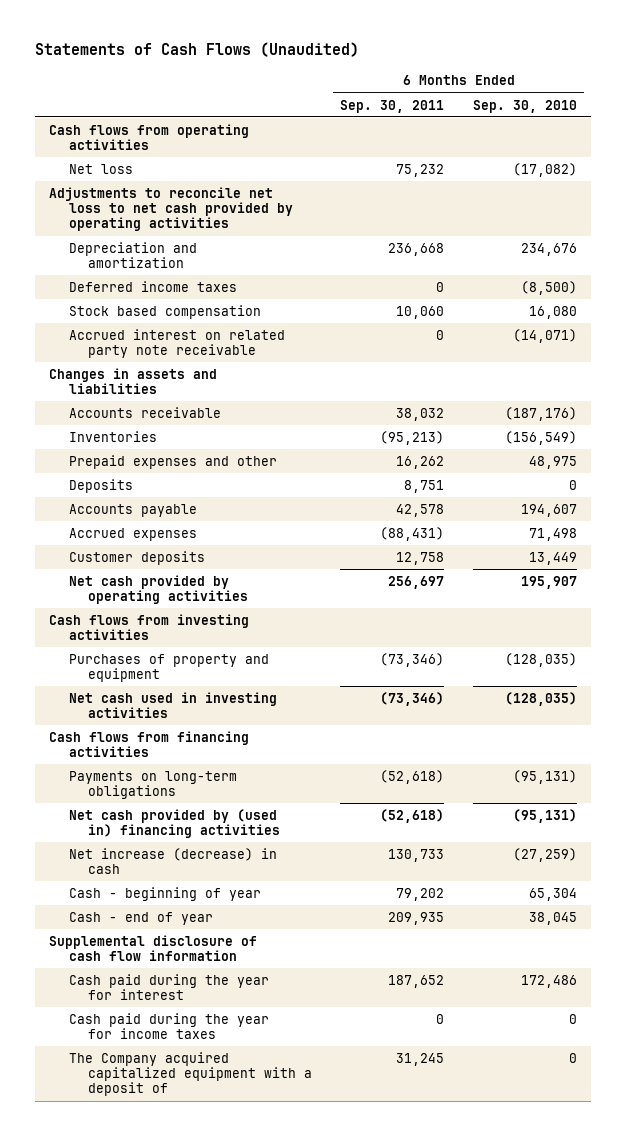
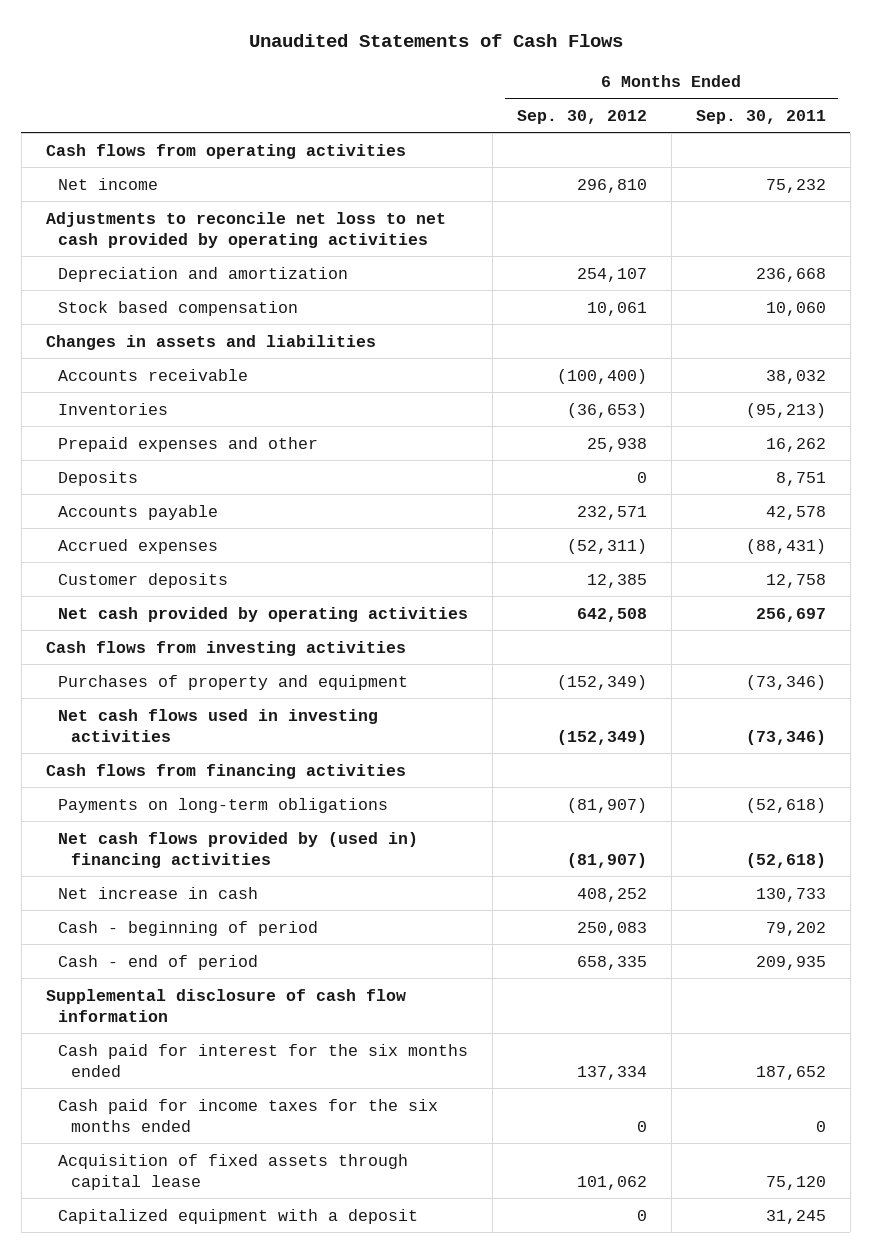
- Statements of Cash Flows (Unaudited)
+ Unaudited Statements of Cash Flows
- | 6 Months Ended Sep. 30, 2011 | 6 Months Ended Sep. 30, 2010
+ | 6 Months Ended Sep. 30, 2012 | 6 Months Ended Sep. 30, 2011
- Net loss | 75,232 | (17,082)
+ Net income | 296,810 | 75,232
- Deferred income taxes | 0 | (8,500)
- Accrued interest on related party note receivable | 0 | (14,071)
- Net cash used in investing activities | (73,346) | (128,035)
+ Net cash flows used in investing activities | (152,349) | (73,346)
- Net cash provided by (used in) financing activities | (52,618) | (95,131)
- Net increase (decrease) in cash | 130,733 | (27,259)
- Cash - beginning of year | 79,202 | 65,304
- Cash - end of year | 209,935 | 38,045
+ Net cash flows provided by (used in) financing activities | (81,907) | (52,618)
+ Net increase in cash | 408,252 | 130,733
+ Cash - beginning of period | 250,083 | 79,202
+ Cash - end of period | 658,335 | 209,935
- Cash paid during the year for interest | 187,652 | 172,486
- Cash paid during the year for income taxes | 0 | 0
- The Company acquired capitalized equipment with a deposit of | 31,245 | 0
+ Cash paid for interest for the six months ended | 137,334 | 187,652
+ Cash paid for income taxes for the six months ended | 0 | 0
+ Acquisition of fixed assets through capital lease | 101,062 | 75,120
+ Capitalized equipment with a deposit | 0 | 31,245

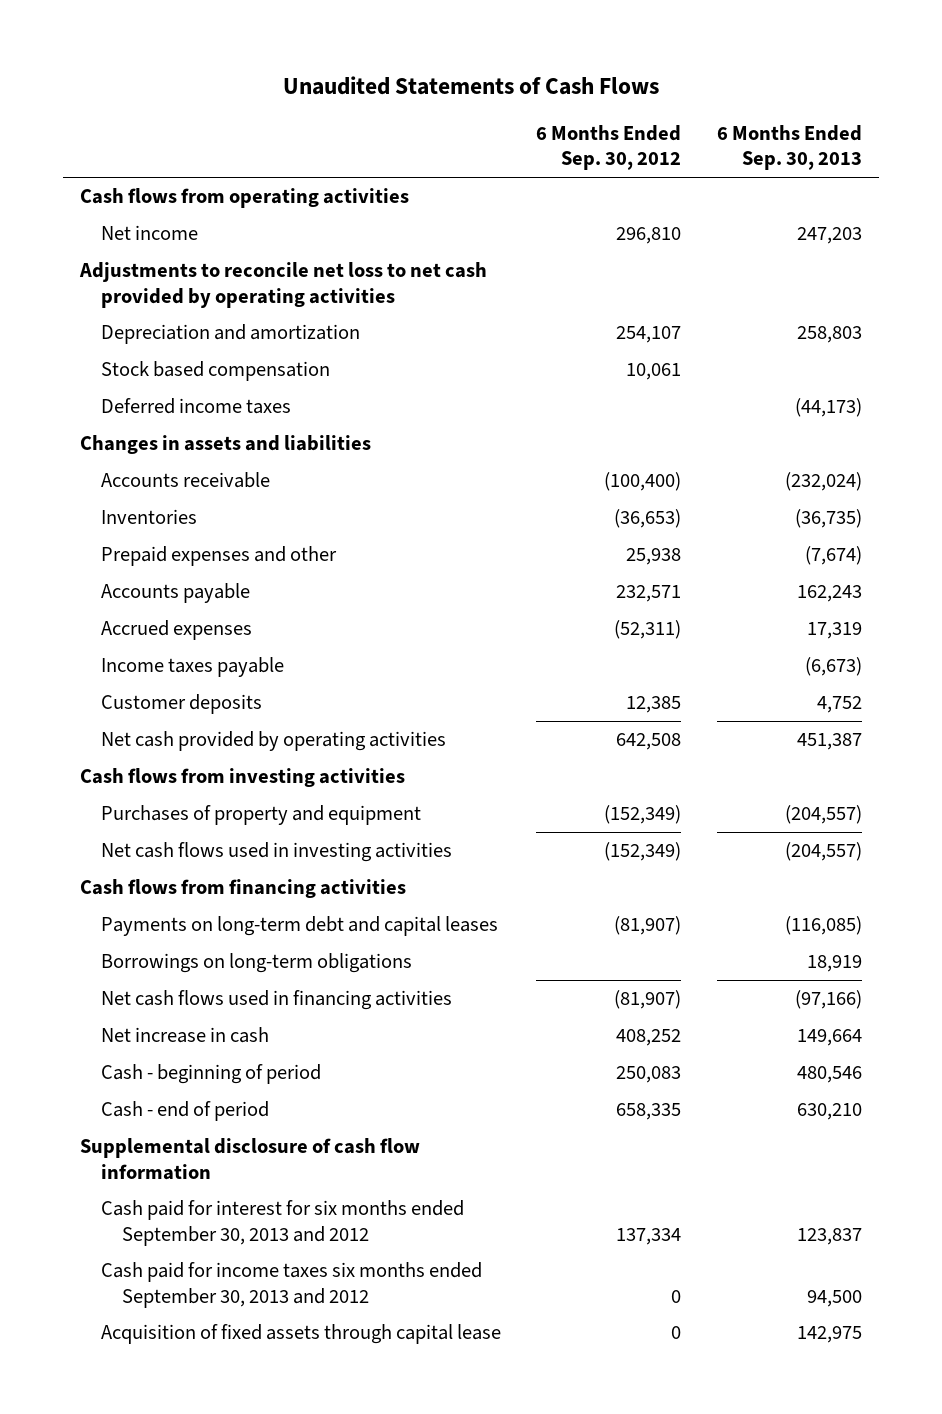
- | 6 Months Ended Sep. 30, 2012 | 6 Months Ended Sep. 30, 2011
+ | 6 Months Ended Sep. 30, 2012 | 6 Months Ended Sep. 30, 2013
+ Deferred income taxes | | (44,173)
- Deposits | 0 | 8,751
+ Income taxes payable | | (6,673)
- Payments on long-term obligations | (81,907) | (52,618)
- Net cash flows provided by (used in) financing activities | (81,907) | (52,618)
+ Payments on long-term debt and capital leases | (81,907) | (116,085)
+ Borrowings on long-term obligations | | 18,919
+ Net cash flows used in financing activities | (81,907) | (97,166)
- Cash paid for interest for the six months ended | 137,334 | 187,652
- Cash paid for income taxes for the six months ended | 0 | 0
- Acquisition of fixed assets through capital lease | 101,062 | 75,120
- Capitalized equipment with a deposit | 0 | 31,245
+ Cash paid for interest for six months ended September 30, 2013 and 2012 | 137,334 | 123,837
+ Cash paid for income taxes six months ended September 30, 2013 and 2012 | 0 | 94,500
+ Acquisition of fixed assets through capital lease | 0 | 142,975

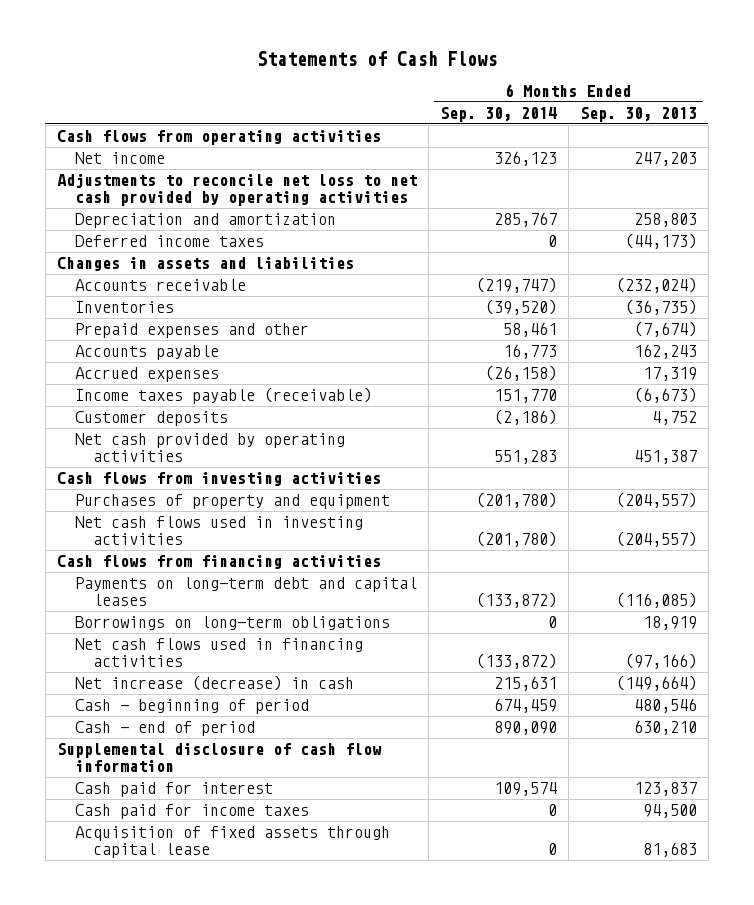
- Unaudited Statements of Cash Flows
+ Statements of Cash Flows
- | 6 Months Ended Sep. 30, 2012 | 6 Months Ended Sep. 30, 2013
+ | 6 Months Ended Sep. 30, 2014 | 6 Months Ended Sep. 30, 2013
- Stock based compensation | 10,061 |
- Income taxes payable | | (6,673)
+ Income taxes payable (receivable) | 151,770 | (6,673)
- Net increase in cash | 408,252 | 149,664
+ Net increase (decrease) in cash | 215,631 | (149,664)
- Cash paid for interest for six months ended September 30, 2013 and 2012 | 137,334 | 123,837
- Cash paid for income taxes six months ended September 30, 2013 and 2012 | 0 | 94,500
- Acquisition of fixed assets through capital lease | 0 | 142,975
+ Cash paid for interest | 109,574 | 123,837
+ Cash paid for income taxes | 0 | 94,500
+ Acquisition of fixed assets through capital lease | 0 | 81,683

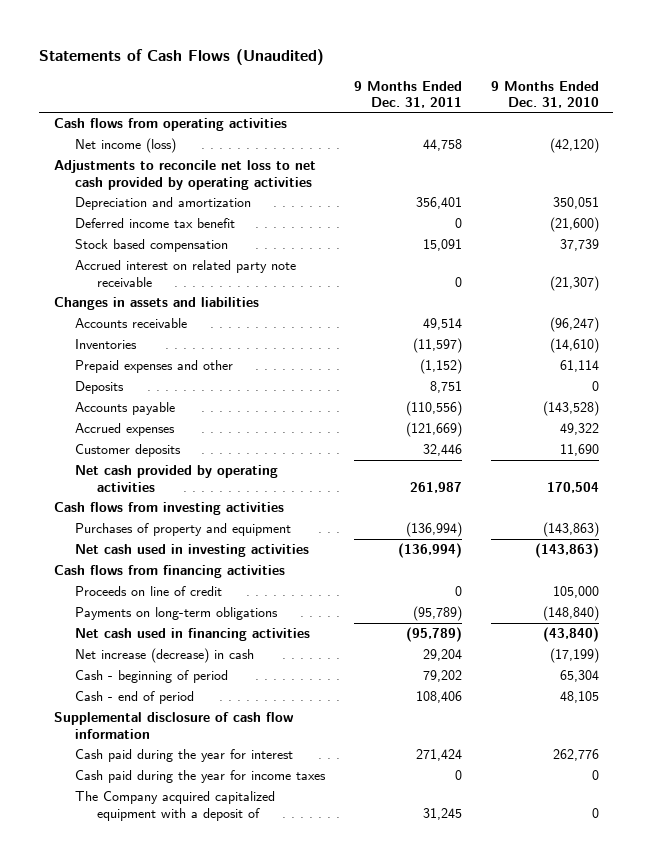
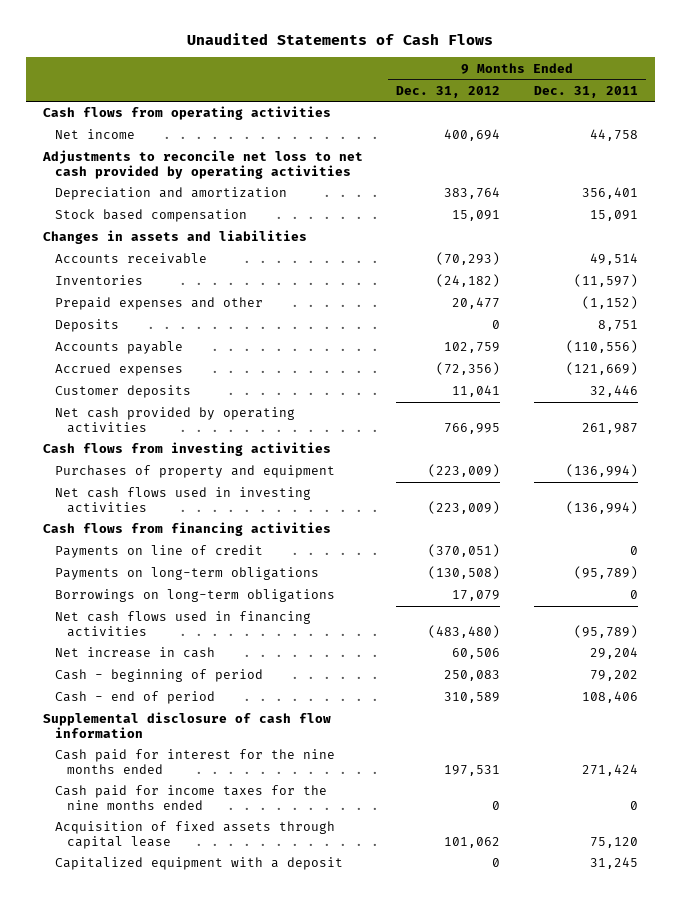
- Statements of Cash Flows (Unaudited)
+ Unaudited Statements of Cash Flows
- | 9 Months Ended Dec. 31, 2011 | 9 Months Ended Dec. 31, 2010
+ | 9 Months Ended Dec. 31, 2012 | 9 Months Ended Dec. 31, 2011
- Net income (loss) | 44,758 | (42,120)
+ Net income | 400,694 | 44,758
- Deferred income tax benefit | 0 | (21,600)
- Accrued interest on related party note receivable | 0 | (21,307)
- Net cash used in investing activities | (136,994) | (143,863)
+ Net cash flows used in investing activities | (223,009) | (136,994)
- Proceeds on line of credit | 0 | 105,000
+ Payments on line of credit | (370,051) | 0
- Net cash used in financing activities | (95,789) | (43,840)
- Net increase (decrease) in cash | 29,204 | (17,199)
+ Borrowings on long-term obligations | 17,079 | 0
+ Net cash flows used in financing activities | (483,480) | (95,789)
+ Net increase in cash | 60,506 | 29,204
- Cash paid during the year for interest | 271,424 | 262,776
- Cash paid during the year for income taxes | 0 | 0
- The Company acquired capitalized equipment with a deposit of | 31,245 | 0
+ Cash paid for interest for the nine months ended | 197,531 | 271,424
+ Cash paid for income taxes for the nine months ended | 0 | 0
+ Acquisition of fixed assets through capital lease | 101,062 | 75,120
+ Capitalized equipment with a deposit | 0 | 31,245

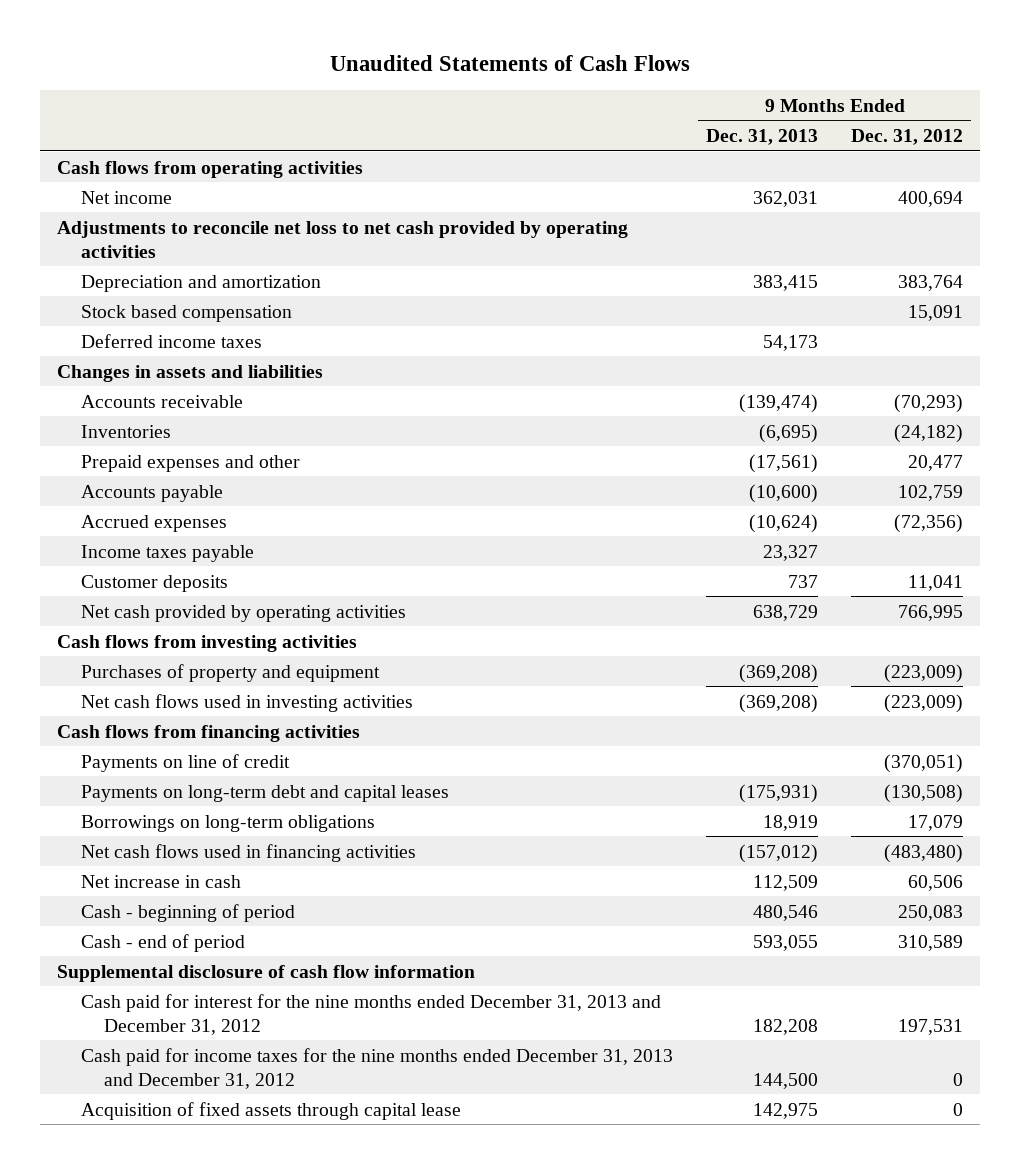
- | 9 Months Ended Dec. 31, 2012 | 9 Months Ended Dec. 31, 2011
+ | 9 Months Ended Dec. 31, 2013 | 9 Months Ended Dec. 31, 2012
+ Deferred income taxes | 54,173 |
- Deposits | 0 | 8,751
+ Income taxes payable | 23,327 |
- Payments on long-term obligations | (130,508) | (95,789)
+ Payments on long-term debt and capital leases | (175,931) | (130,508)
- Cash paid for interest for the nine months ended | 197,531 | 271,424
- Cash paid for income taxes for the nine months ended | 0 | 0
- Acquisition of fixed assets through capital lease | 101,062 | 75,120
- Capitalized equipment with a deposit | 0 | 31,245
+ Cash paid for interest for the nine months ended December 31, 2013 and December 31, 2012 | 182,208 | 197,531
+ Cash paid for income taxes for the nine months ended December 31, 2013 and December 31, 2012 | 144,500 | 0
+ Acquisition of fixed assets through capital lease | 142,975 | 0

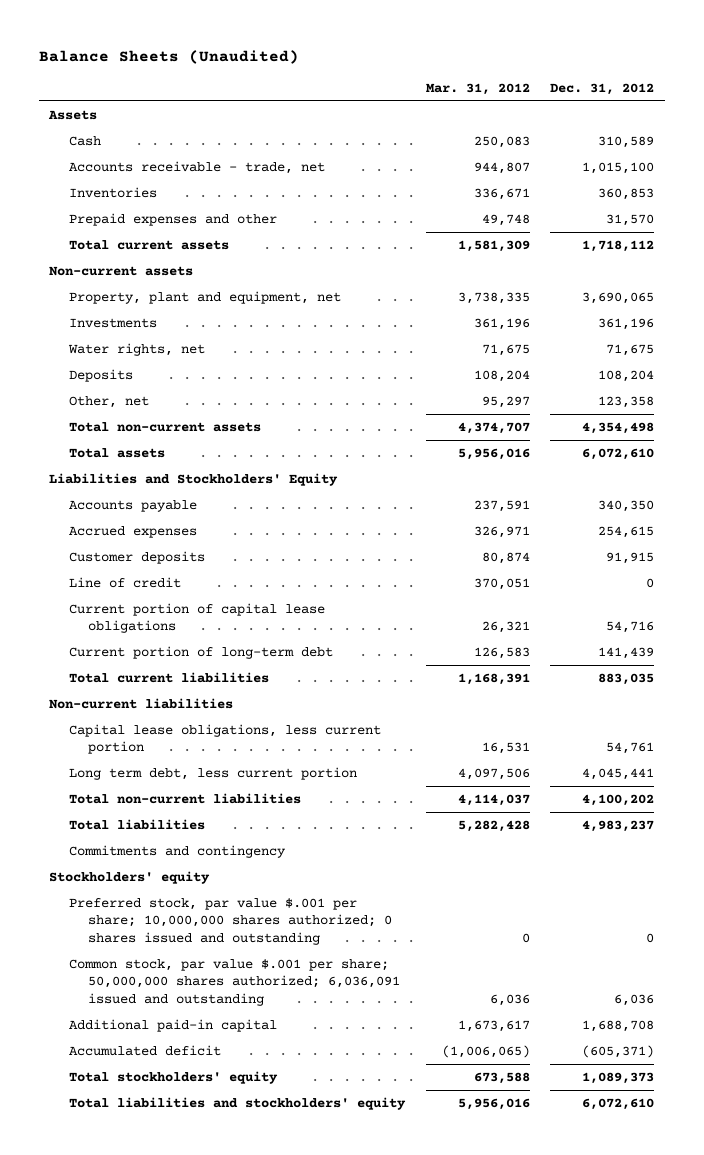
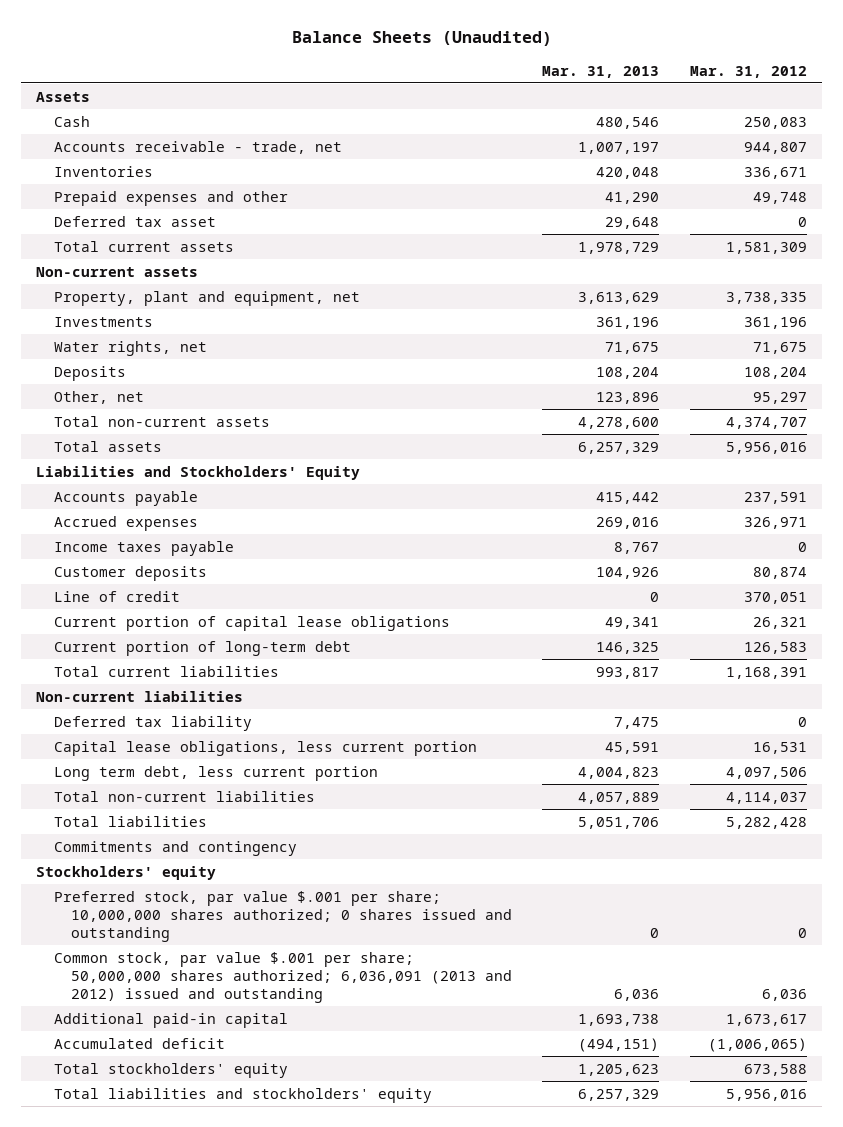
- | Mar. 31, 2012 | Dec. 31, 2012
+ | Mar. 31, 2013 | Mar. 31, 2012
+ Deferred tax asset | 29,648 | 0
+ Income taxes payable | 8,767 | 0
+ Deferred tax liability | 7,475 | 0
- Common stock, par value $.001 per share; 50,000,000 shares authorized; 6,036,091 issued and outstanding | 6,036 | 6,036
+ Common stock, par value $.001 per share; 50,000,000 shares authorized; 6,036,091 (2013 and 2012) issued and outstanding | 6,036 | 6,036

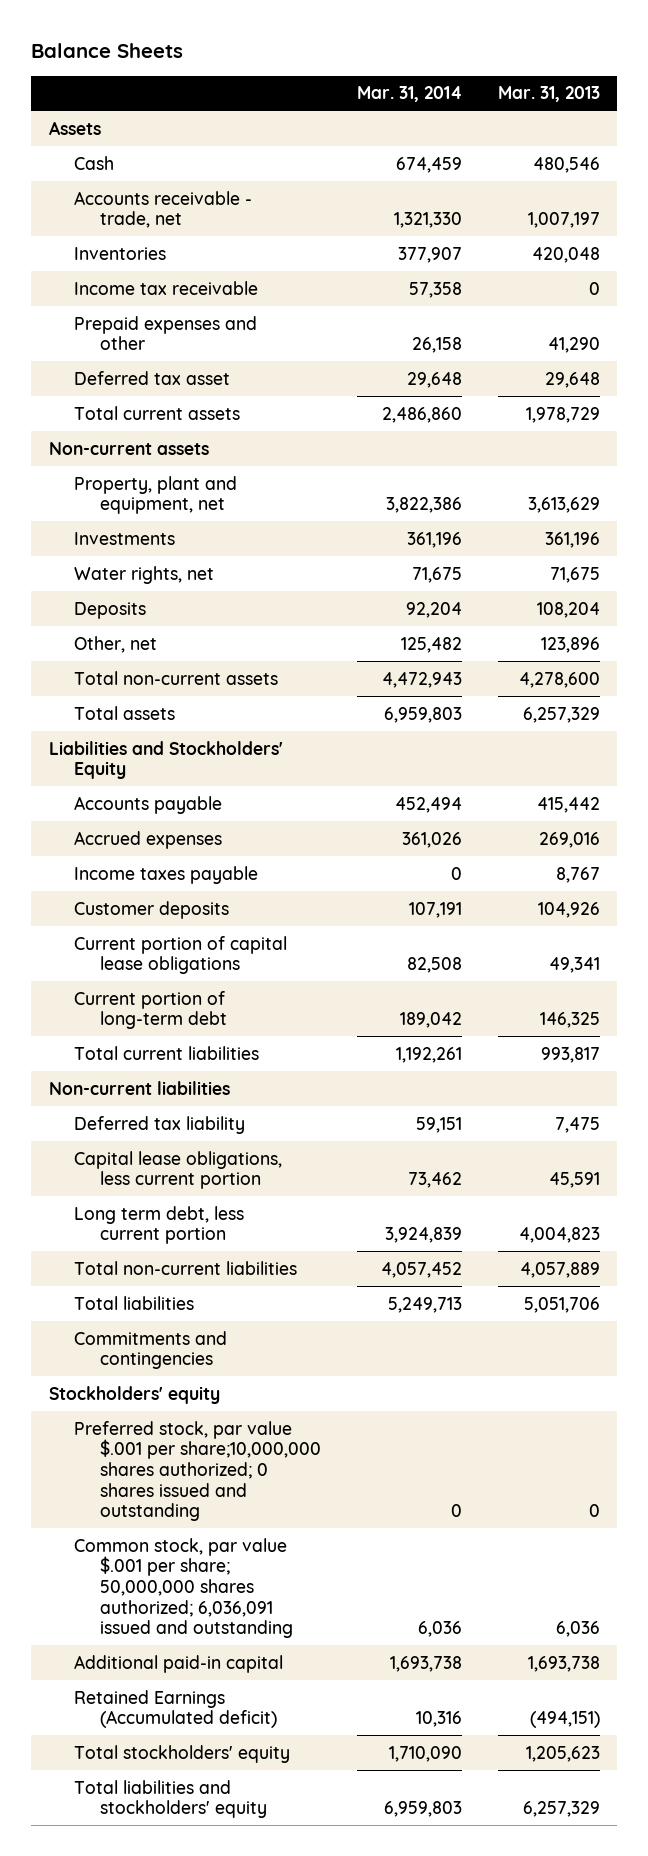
- Balance Sheets (Unaudited)
+ Balance Sheets
- | Mar. 31, 2013 | Mar. 31, 2012
+ | Mar. 31, 2014 | Mar. 31, 2013
+ Income tax receivable | 57,358 | 0
- Line of credit | 0 | 370,051
- Commitments and contingency
+ Commitments and contingencies
- Preferred stock, par value $.001 per share; 10,000,000 shares authorized; 0 shares issued and outstanding | 0 | 0
- Common stock, par value $.001 per share; 50,000,000 shares authorized; 6,036,091 (2013 and 2012) issued and outstanding | 6,036 | 6,036
+ Preferred stock, par value $.001 per share;10,000,000 shares authorized; 0 shares issued and outstanding | 0 | 0
+ Common stock, par value $.001 per share; 50,000,000 shares authorized; 6,036,091 issued and outstanding | 6,036 | 6,036
- Accumulated deficit | (494,151) | (1,006,065)
+ Retained Earnings (Accumulated deficit) | 10,316 | (494,151)

